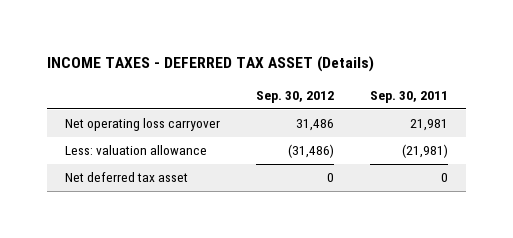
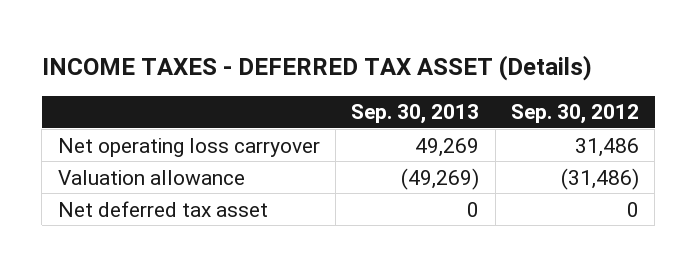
- | Sep. 30, 2012 | Sep. 30, 2011
+ | Sep. 30, 2013 | Sep. 30, 2012
- Less: valuation allowance | (31,486) | (21,981)
+ Valuation allowance | (49,269) | (31,486)

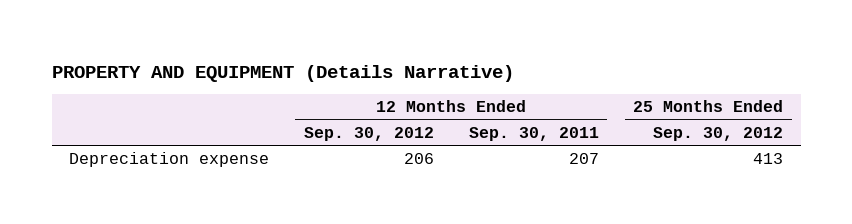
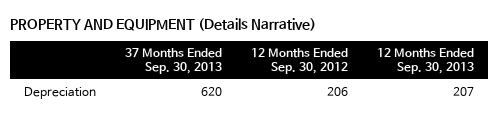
- | 12 Months Ended Sep. 30, 2012 | 12 Months Ended Sep. 30, 2011 | 25 Months Ended Sep. 30, 2012
+ | 37 Months Ended Sep. 30, 2013 | 12 Months Ended Sep. 30, 2012 | 12 Months Ended Sep. 30, 2013
- Depreciation expense | 206 | 207 | 413
+ Depreciation | 620 | 206 | 207

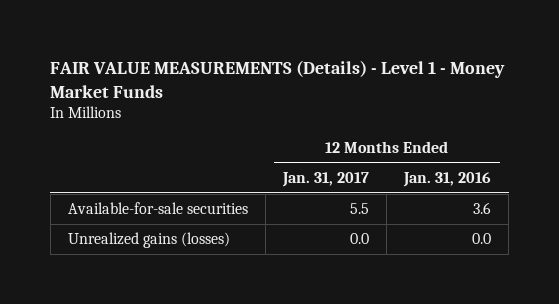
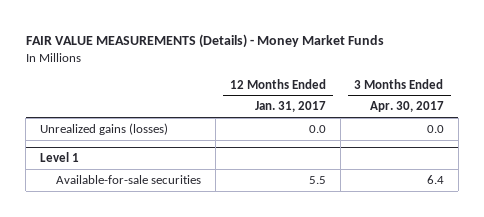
- FAIR VALUE MEASUREMENTS (Details) - Level 1 - Money Market Funds
+ FAIR VALUE MEASUREMENTS (Details) - Money Market Funds
- | 12 Months Ended Jan. 31, 2017 | 12 Months Ended Jan. 31, 2016
+ | 12 Months Ended Jan. 31, 2017 | 3 Months Ended Apr. 30, 2017
- Available-for-sale securities | 5.5 | 3.6
+ Level 1
+ Available-for-sale securities | 5.5 | 6.4

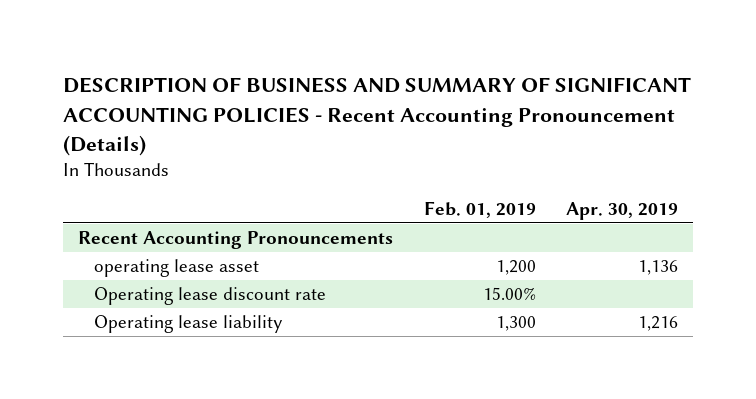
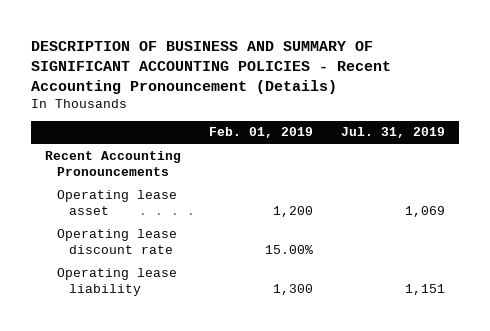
- | Feb. 01, 2019 | Apr. 30, 2019
+ | Feb. 01, 2019 | Jul. 31, 2019
- operating lease asset | 1,200 | 1,136
+ Operating lease asset | 1,200 | 1,069

